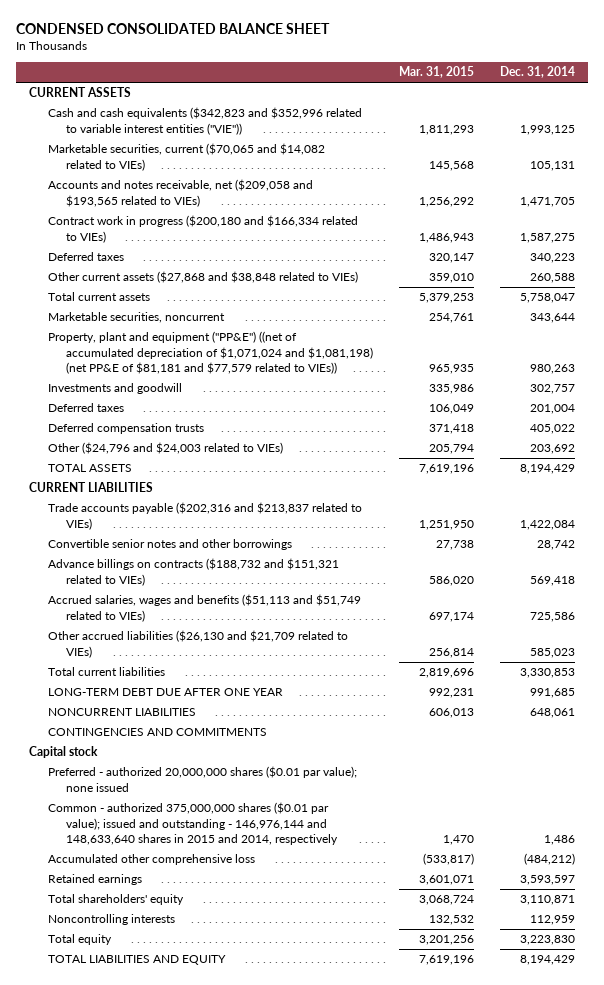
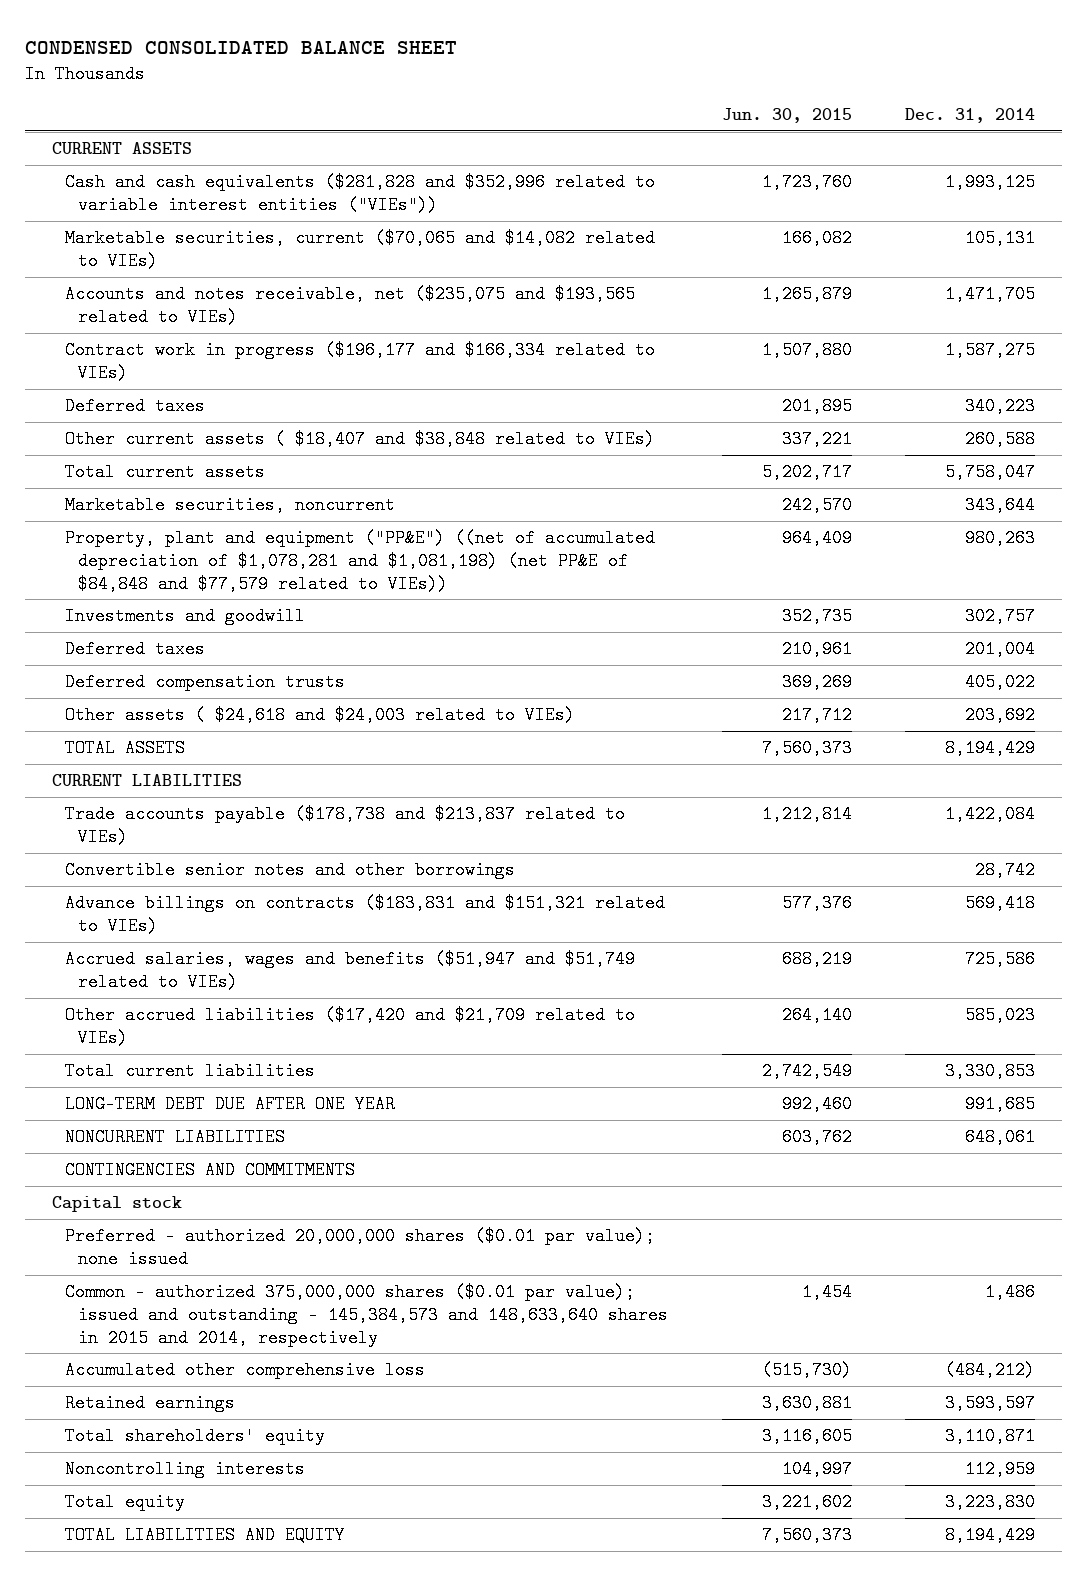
- | Mar. 31, 2015 | Dec. 31, 2014
+ | Jun. 30, 2015 | Dec. 31, 2014
- Cash and cash equivalents ($342,823 and $352,996 related to variable interest entities ("VIE")) | 1,811,293 | 1,993,125
+ Cash and cash equivalents ($281,828 and $352,996 related to variable interest entities ("VIEs")) | 1,723,760 | 1,993,125
- Accounts and notes receivable, net ($209,058 and $193,565 related to VIEs) | 1,256,292 | 1,471,705
- Contract work in progress ($200,180 and $166,334 related to VIEs) | 1,486,943 | 1,587,275
+ Accounts and notes receivable, net ($235,075 and $193,565 related to VIEs) | 1,265,879 | 1,471,705
+ Contract work in progress ($196,177 and $166,334 related to VIEs) | 1,507,880 | 1,587,275
- Other current assets ($27,868 and $38,848 related to VIEs) | 359,010 | 260,588
+ Other current assets ( $18,407 and $38,848 related to VIEs) | 337,221 | 260,588
- Property, plant and equipment ("PP&E") ((net of accumulated depreciation of $1,071,024 and $1,081,198) (net PP&E of $81,181 and $77,579 related to VIEs)) | 965,935 | 980,263
+ Property, plant and equipment ("PP&E") ((net of accumulated depreciation of $1,078,281 and $1,081,198) (net PP&E of $84,848 and $77,579 related to VIEs)) | 964,409 | 980,263
- Other ($24,796 and $24,003 related to VIEs) | 205,794 | 203,692
+ Other assets ( $24,618 and $24,003 related to VIEs) | 217,712 | 203,692
- Trade accounts payable ($202,316 and $213,837 related to VIEs) | 1,251,950 | 1,422,084
+ Trade accounts payable ($178,738 and $213,837 related to VIEs) | 1,212,814 | 1,422,084
- Advance billings on contracts ($188,732 and $151,321 related to VIEs) | 586,020 | 569,418
- Accrued salaries, wages and benefits ($51,113 and $51,749 related to VIEs) | 697,174 | 725,586
- Other accrued liabilities ($26,130 and $21,709 related to VIEs) | 256,814 | 585,023
+ Advance billings on contracts ($183,831 and $151,321 related to VIEs) | 577,376 | 569,418
+ Accrued salaries, wages and benefits ($51,947 and $51,749 related to VIEs) | 688,219 | 725,586
+ Other accrued liabilities ($17,420 and $21,709 related to VIEs) | 264,140 | 585,023
- Common - authorized 375,000,000 shares ($0.01 par value); issued and outstanding - 146,976,144 and 148,633,640 shares in 2015 and 2014, respectively | 1,470 | 1,486
+ Common - authorized 375,000,000 shares ($0.01 par value); issued and outstanding - 145,384,573 and 148,633,640 shares in 2015 and 2014, respectively | 1,454 | 1,486

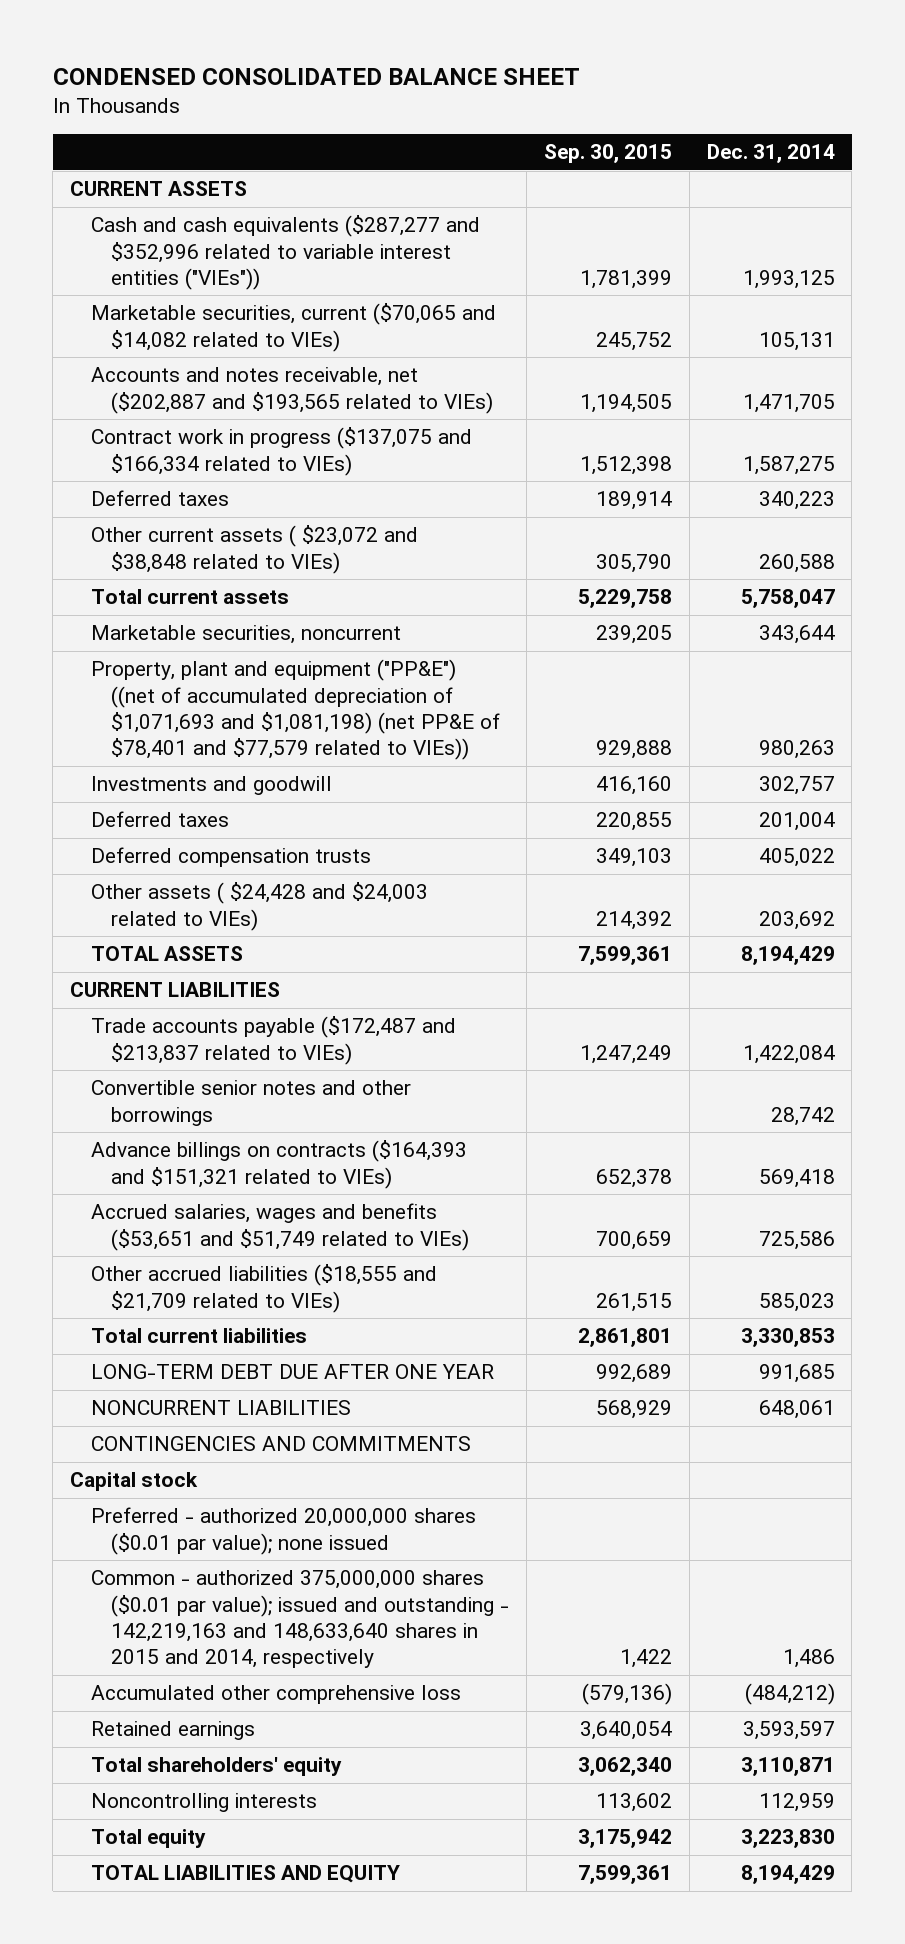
- | Jun. 30, 2015 | Dec. 31, 2014
+ | Sep. 30, 2015 | Dec. 31, 2014
- Cash and cash equivalents ($281,828 and $352,996 related to variable interest entities ("VIEs")) | 1,723,760 | 1,993,125
+ Cash and cash equivalents ($287,277 and $352,996 related to variable interest entities ("VIEs")) | 1,781,399 | 1,993,125
- Accounts and notes receivable, net ($235,075 and $193,565 related to VIEs) | 1,265,879 | 1,471,705
- Contract work in progress ($196,177 and $166,334 related to VIEs) | 1,507,880 | 1,587,275
+ Accounts and notes receivable, net ($202,887 and $193,565 related to VIEs) | 1,194,505 | 1,471,705
+ Contract work in progress ($137,075 and $166,334 related to VIEs) | 1,512,398 | 1,587,275
- Other current assets ( $18,407 and $38,848 related to VIEs) | 337,221 | 260,588
+ Other current assets ( $23,072 and $38,848 related to VIEs) | 305,790 | 260,588
- Property, plant and equipment ("PP&E") ((net of accumulated depreciation of $1,078,281 and $1,081,198) (net PP&E of $84,848 and $77,579 related to VIEs)) | 964,409 | 980,263
+ Property, plant and equipment ("PP&E") ((net of accumulated depreciation of $1,071,693 and $1,081,198) (net PP&E of $78,401 and $77,579 related to VIEs)) | 929,888 | 980,263
- Other assets ( $24,618 and $24,003 related to VIEs) | 217,712 | 203,692
+ Other assets ( $24,428 and $24,003 related to VIEs) | 214,392 | 203,692
- Trade accounts payable ($178,738 and $213,837 related to VIEs) | 1,212,814 | 1,422,084
+ Trade accounts payable ($172,487 and $213,837 related to VIEs) | 1,247,249 | 1,422,084
- Advance billings on contracts ($183,831 and $151,321 related to VIEs) | 577,376 | 569,418
- Accrued salaries, wages and benefits ($51,947 and $51,749 related to VIEs) | 688,219 | 725,586
- Other accrued liabilities ($17,420 and $21,709 related to VIEs) | 264,140 | 585,023
+ Advance billings on contracts ($164,393 and $151,321 related to VIEs) | 652,378 | 569,418
+ Accrued salaries, wages and benefits ($53,651 and $51,749 related to VIEs) | 700,659 | 725,586
+ Other accrued liabilities ($18,555 and $21,709 related to VIEs) | 261,515 | 585,023
- Common - authorized 375,000,000 shares ($0.01 par value); issued and outstanding - 145,384,573 and 148,633,640 shares in 2015 and 2014, respectively | 1,454 | 1,486
+ Common - authorized 375,000,000 shares ($0.01 par value); issued and outstanding - 142,219,163 and 148,633,640 shares in 2015 and 2014, respectively | 1,422 | 1,486

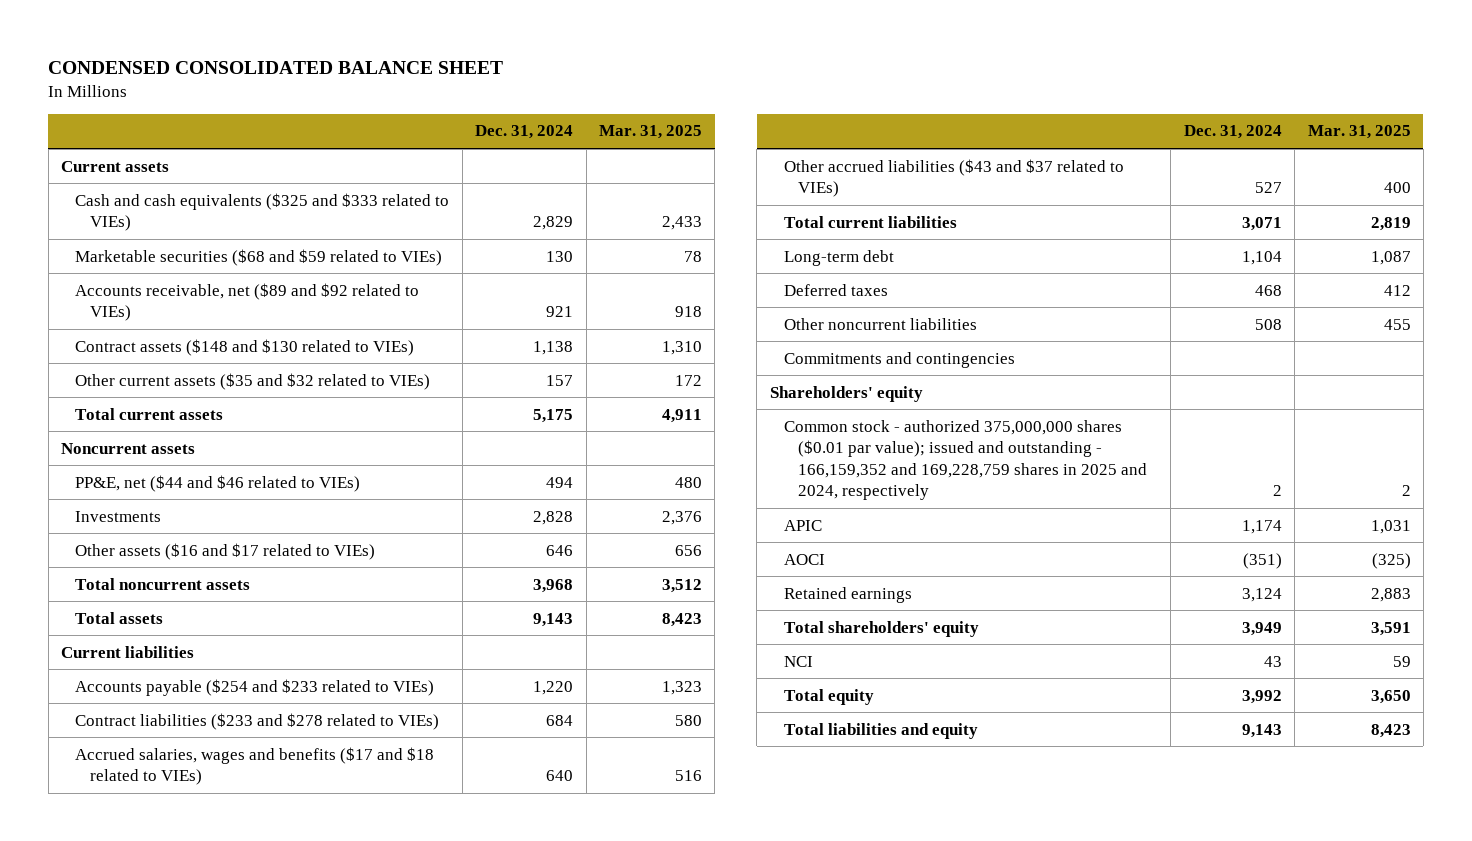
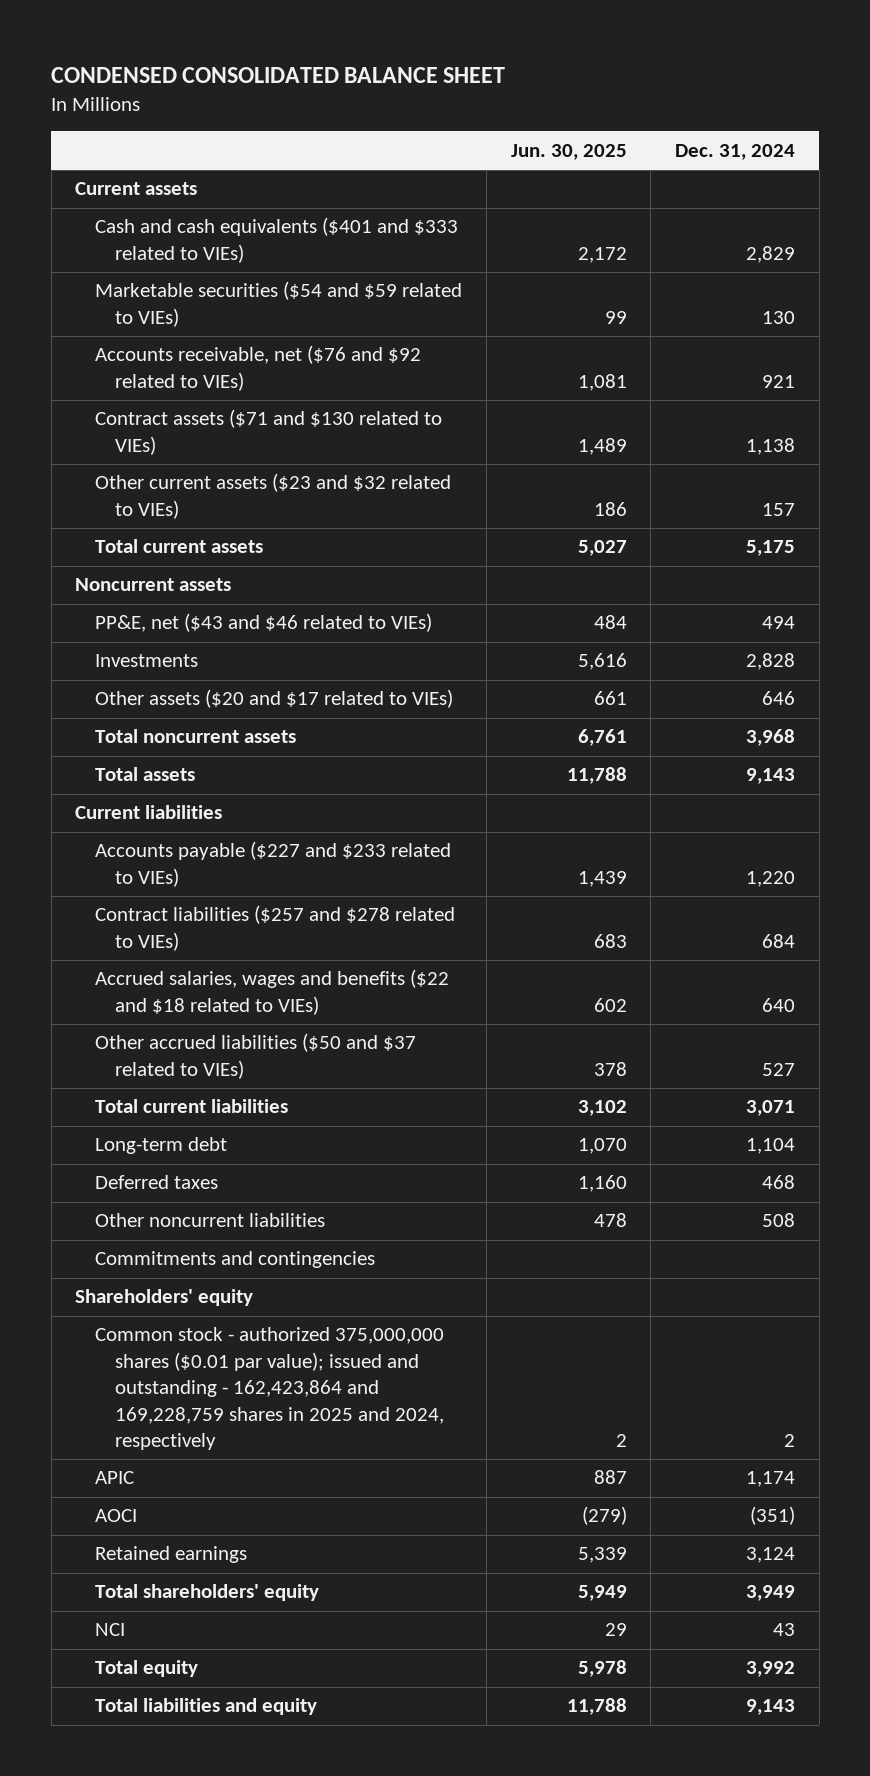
- | Dec. 31, 2024 | Mar. 31, 2025
+ | Jun. 30, 2025 | Dec. 31, 2024
- Cash and cash equivalents ($325 and $333 related to VIEs) | 2,829 | 2,433
- Marketable securities ($68 and $59 related to VIEs) | 130 | 78
- Accounts receivable, net ($89 and $92 related to VIEs) | 921 | 918
- Contract assets ($148 and $130 related to VIEs) | 1,138 | 1,310
- Other current assets ($35 and $32 related to VIEs) | 157 | 172
+ Cash and cash equivalents ($401 and $333 related to VIEs) | 2,172 | 2,829
+ Marketable securities ($54 and $59 related to VIEs) | 99 | 130
+ Accounts receivable, net ($76 and $92 related to VIEs) | 1,081 | 921
+ Contract assets ($71 and $130 related to VIEs) | 1,489 | 1,138
+ Other current assets ($23 and $32 related to VIEs) | 186 | 157
- PP&E, net ($44 and $46 related to VIEs) | 494 | 480
+ PP&E, net ($43 and $46 related to VIEs) | 484 | 494
- Other assets ($16 and $17 related to VIEs) | 646 | 656
+ Other assets ($20 and $17 related to VIEs) | 661 | 646
- Accounts payable ($254 and $233 related to VIEs) | 1,220 | 1,323
- Contract liabilities ($233 and $278 related to VIEs) | 684 | 580
- Accrued salaries, wages and benefits ($17 and $18 related to VIEs) | 640 | 516
- Other accrued liabilities ($43 and $37 related to VIEs) | 527 | 400
+ Accounts payable ($227 and $233 related to VIEs) | 1,439 | 1,220
+ Contract liabilities ($257 and $278 related to VIEs) | 683 | 684
+ Accrued salaries, wages and benefits ($22 and $18 related to VIEs) | 602 | 640
+ Other accrued liabilities ($50 and $37 related to VIEs) | 378 | 527
- Common stock - authorized 375,000,000 shares ($0.01 par value); issued and outstanding - 166,159,352 and 169,228,759 shares in 2025 and 2024, respectively | 2 | 2
+ Common stock - authorized 375,000,000 shares ($0.01 par value); issued and outstanding - 162,423,864 and 169,228,759 shares in 2025 and 2024, respectively | 2 | 2

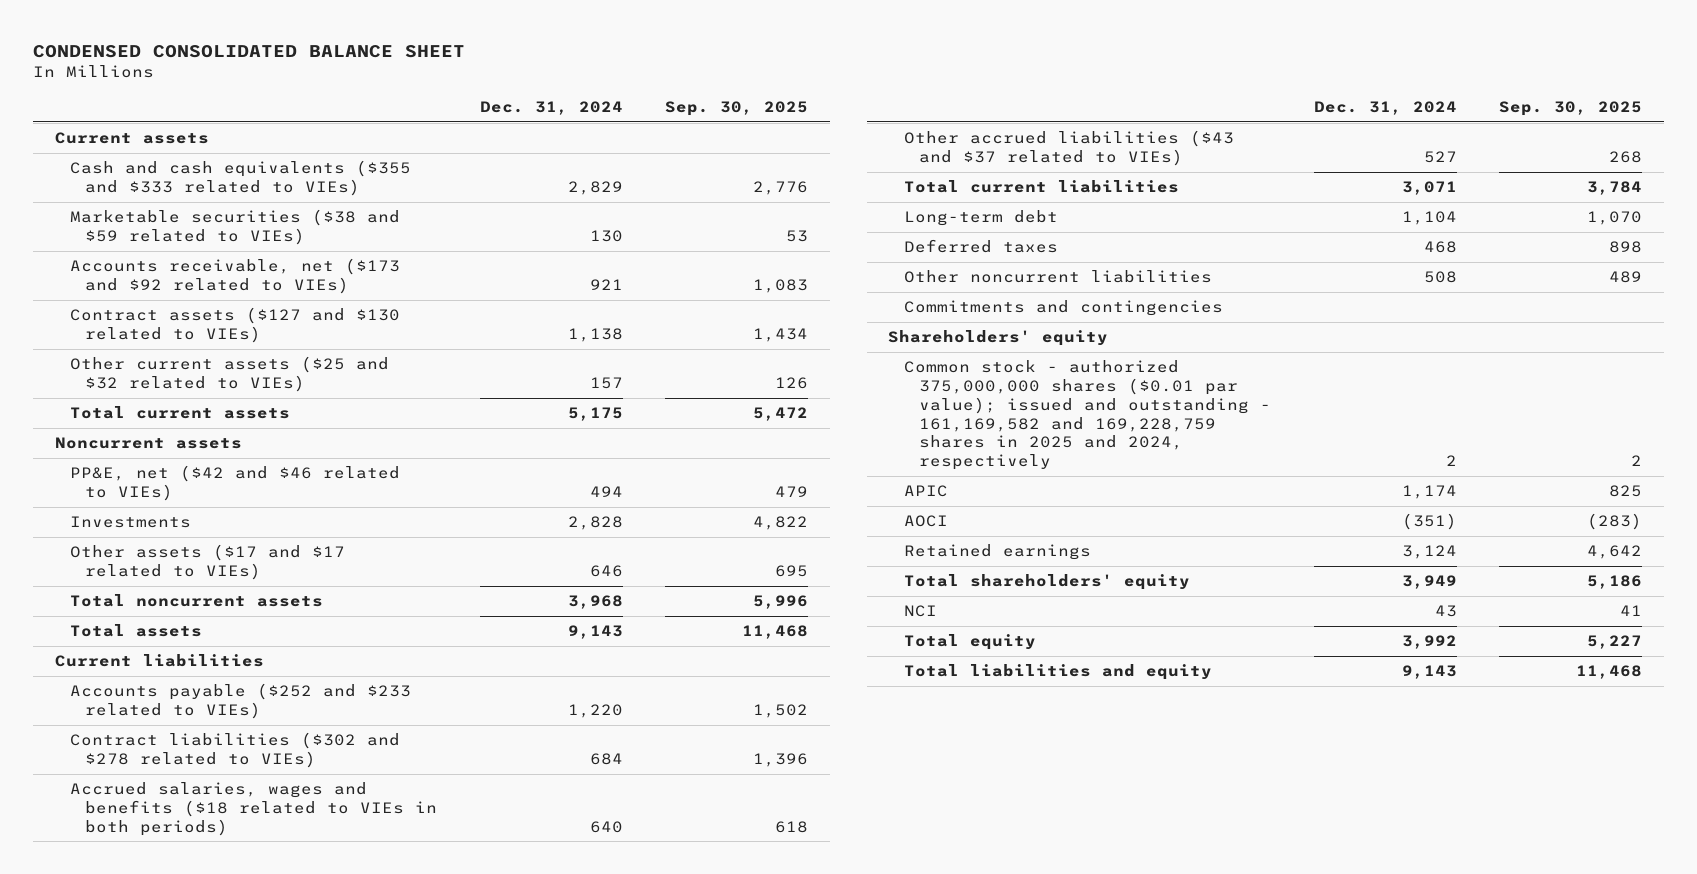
- | Jun. 30, 2025 | Dec. 31, 2024
+ | Dec. 31, 2024 | Sep. 30, 2025
- Cash and cash equivalents ($401 and $333 related to VIEs) | 2,172 | 2,829
- Marketable securities ($54 and $59 related to VIEs) | 99 | 130
- Accounts receivable, net ($76 and $92 related to VIEs) | 1,081 | 921
- Contract assets ($71 and $130 related to VIEs) | 1,489 | 1,138
- Other current assets ($23 and $32 related to VIEs) | 186 | 157
+ Cash and cash equivalents ($355 and $333 related to VIEs) | 2,829 | 2,776
+ Marketable securities ($38 and $59 related to VIEs) | 130 | 53
+ Accounts receivable, net ($173 and $92 related to VIEs) | 921 | 1,083
+ Contract assets ($127 and $130 related to VIEs) | 1,138 | 1,434
+ Other current assets ($25 and $32 related to VIEs) | 157 | 126
- PP&E, net ($43 and $46 related to VIEs) | 484 | 494
+ PP&E, net ($42 and $46 related to VIEs) | 494 | 479
- Other assets ($20 and $17 related to VIEs) | 661 | 646
+ Other assets ($17 and $17 related to VIEs) | 646 | 695
- Accounts payable ($227 and $233 related to VIEs) | 1,439 | 1,220
- Contract liabilities ($257 and $278 related to VIEs) | 683 | 684
- Accrued salaries, wages and benefits ($22 and $18 related to VIEs) | 602 | 640
- Other accrued liabilities ($50 and $37 related to VIEs) | 378 | 527
+ Accounts payable ($252 and $233 related to VIEs) | 1,220 | 1,502
+ Contract liabilities ($302 and $278 related to VIEs) | 684 | 1,396
+ Accrued salaries, wages and benefits ($18 related to VIEs in both periods) | 640 | 618
+ Other accrued liabilities ($43 and $37 related to VIEs) | 527 | 268
- Common stock - authorized 375,000,000 shares ($0.01 par value); issued and outstanding - 162,423,864 and 169,228,759 shares in 2025 and 2024, respectively | 2 | 2
+ Common stock - authorized 375,000,000 shares ($0.01 par value); issued and outstanding - 161,169,582 and 169,228,759 shares in 2025 and 2024, respectively | 2 | 2

